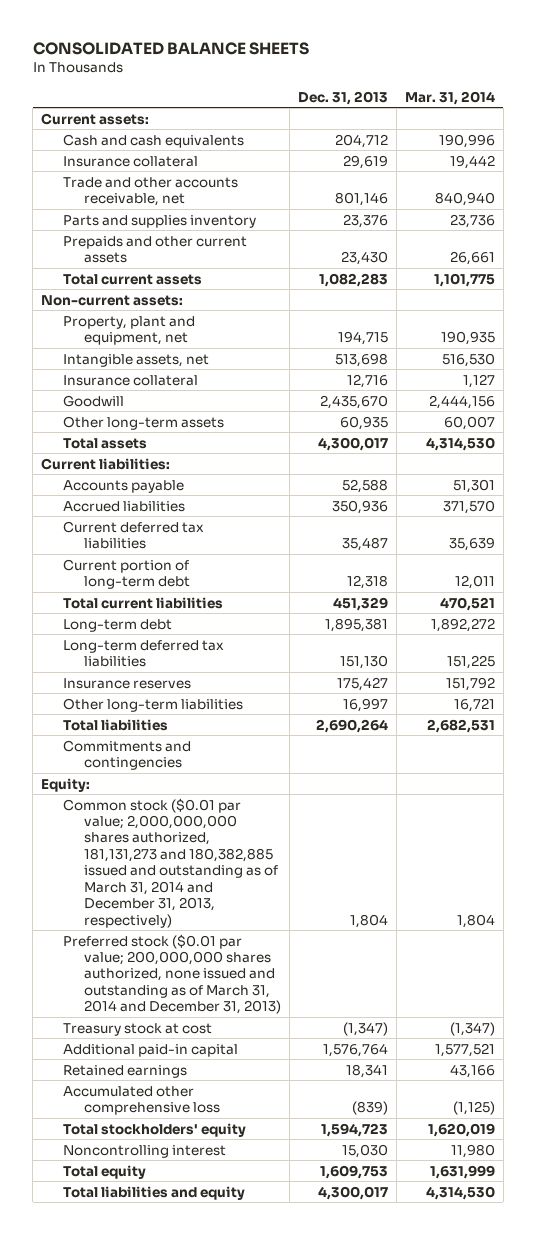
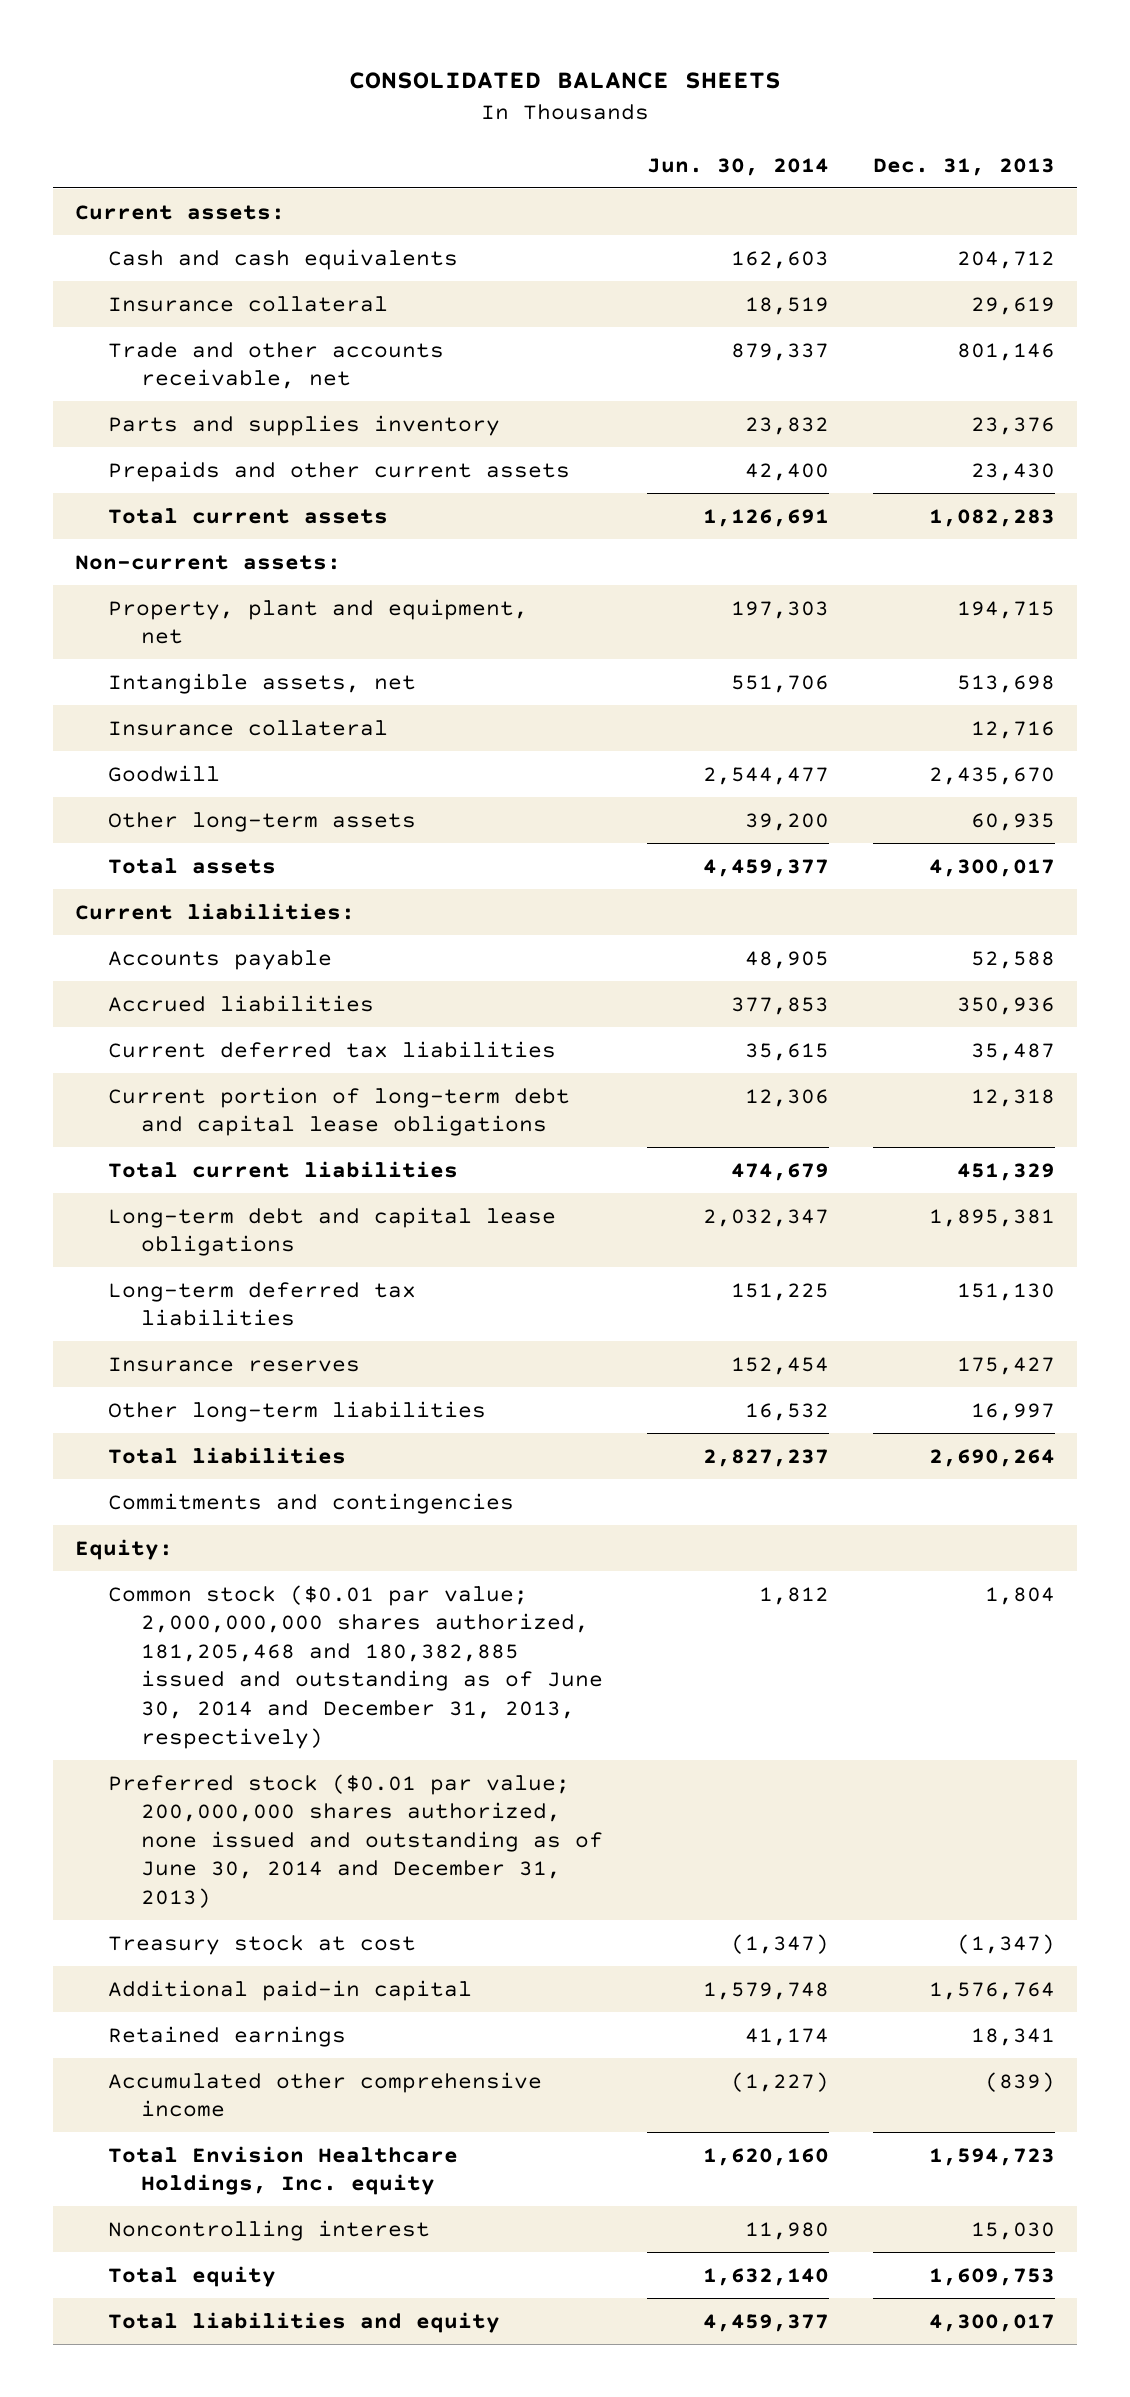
- | Dec. 31, 2013 | Mar. 31, 2014
+ | Jun. 30, 2014 | Dec. 31, 2013
- Current portion of long-term debt | 12,318 | 12,011
+ Current portion of long-term debt and capital lease obligations | 12,306 | 12,318
- Long-term debt | 1,895,381 | 1,892,272
+ Long-term debt and capital lease obligations | 2,032,347 | 1,895,381
- Common stock ($0.01 par value; 2,000,000,000 shares authorized, 181,131,273 and 180,382,885 issued and outstanding as of March 31, 2014 and December 31, 2013, respectively) | 1,804 | 1,804
- Preferred stock ($0.01 par value; 200,000,000 shares authorized, none issued and outstanding as of March 31, 2014 and December 31, 2013)
+ Common stock ($0.01 par value; 2,000,000,000 shares authorized, 181,205,468 and 180,382,885 issued and outstanding as of June 30, 2014 and December 31, 2013, respectively) | 1,812 | 1,804
+ Preferred stock ($0.01 par value; 200,000,000 shares authorized, none issued and outstanding as of June 30, 2014 and December 31, 2013)
- Accumulated other comprehensive loss | (839) | (1,125)
- Total stockholders' equity | 1,594,723 | 1,620,019
+ Accumulated other comprehensive income | (1,227) | (839)
+ Total Envision Healthcare Holdings, Inc. equity | 1,620,160 | 1,594,723

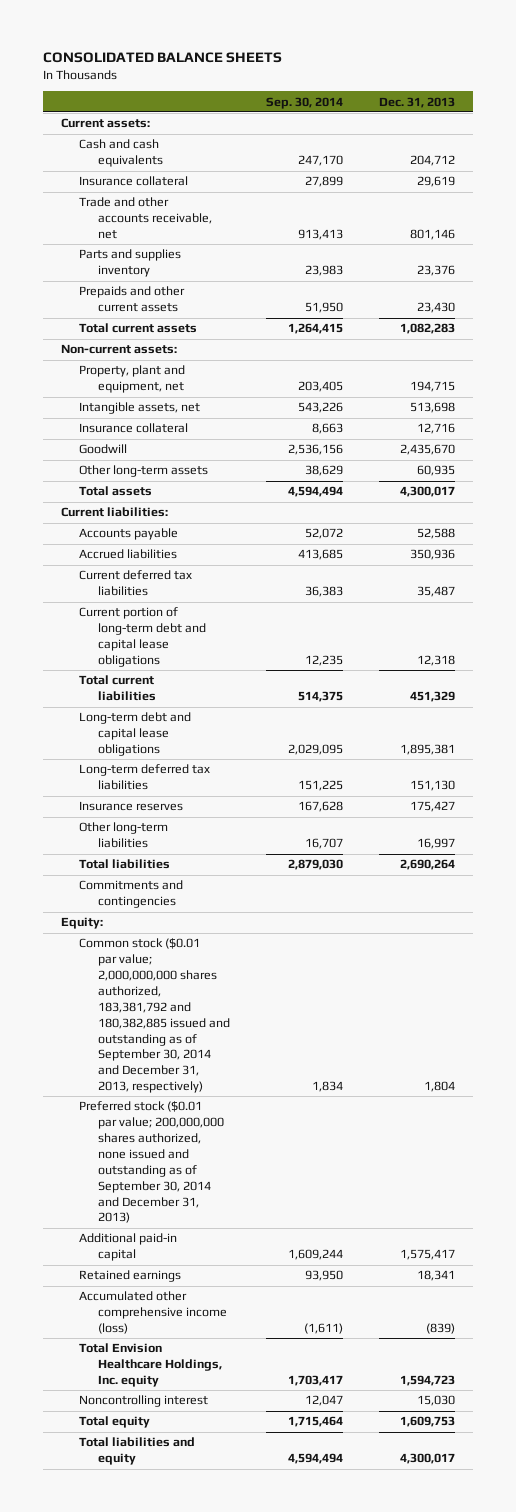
- | Jun. 30, 2014 | Dec. 31, 2013
+ | Sep. 30, 2014 | Dec. 31, 2013
- Common stock ($0.01 par value; 2,000,000,000 shares authorized, 181,205,468 and 180,382,885 issued and outstanding as of June 30, 2014 and December 31, 2013, respectively) | 1,812 | 1,804
- Preferred stock ($0.01 par value; 200,000,000 shares authorized, none issued and outstanding as of June 30, 2014 and December 31, 2013)
- Treasury stock at cost | (1,347) | (1,347)
- Additional paid-in capital | 1,579,748 | 1,576,764
+ Common stock ($0.01 par value; 2,000,000,000 shares authorized, 183,381,792 and 180,382,885 issued and outstanding as of September 30, 2014 and December 31, 2013, respectively) | 1,834 | 1,804
+ Preferred stock ($0.01 par value; 200,000,000 shares authorized, none issued and outstanding as of September 30, 2014 and December 31, 2013)
+ Additional paid-in capital | 1,609,244 | 1,575,417
- Accumulated other comprehensive income | (1,227) | (839)
+ Accumulated other comprehensive income (loss) | (1,611) | (839)

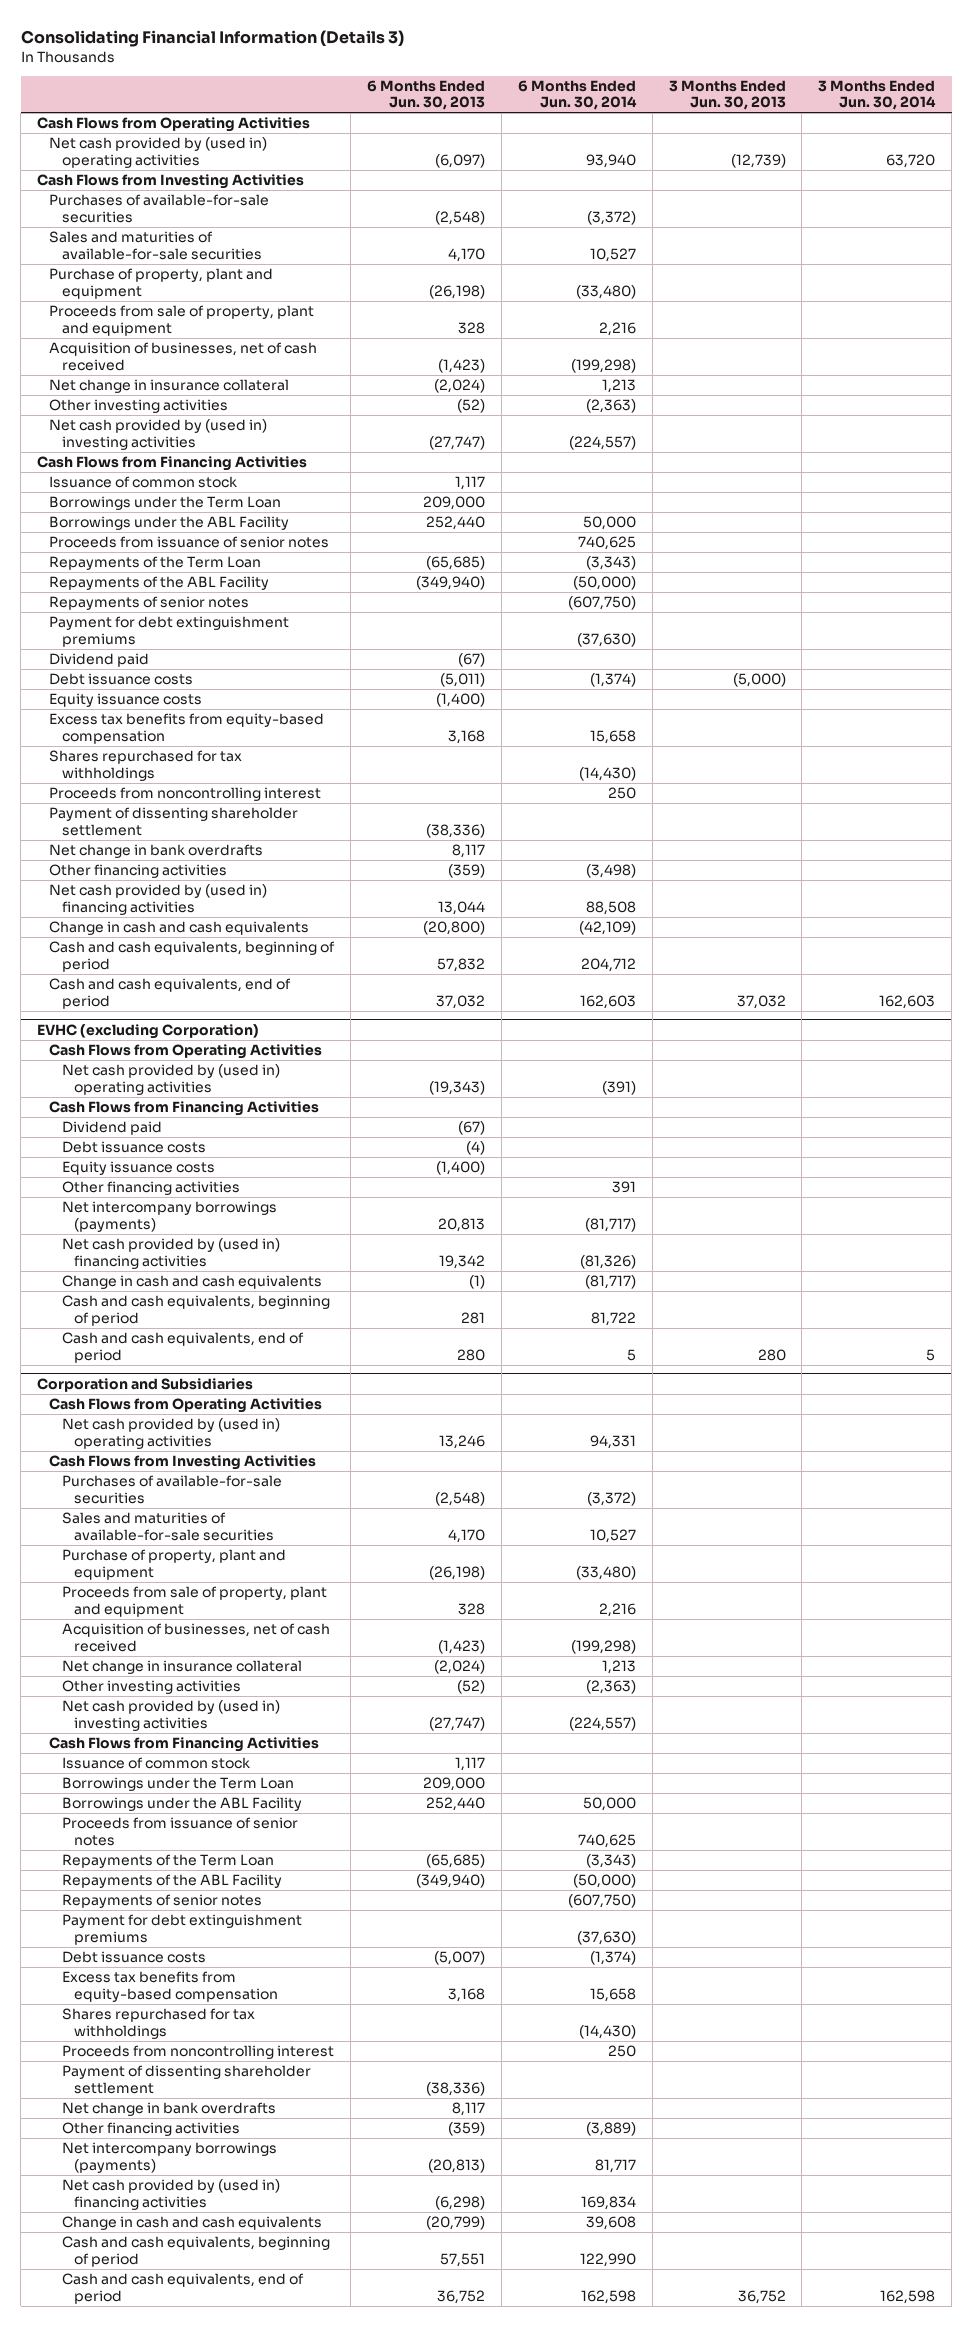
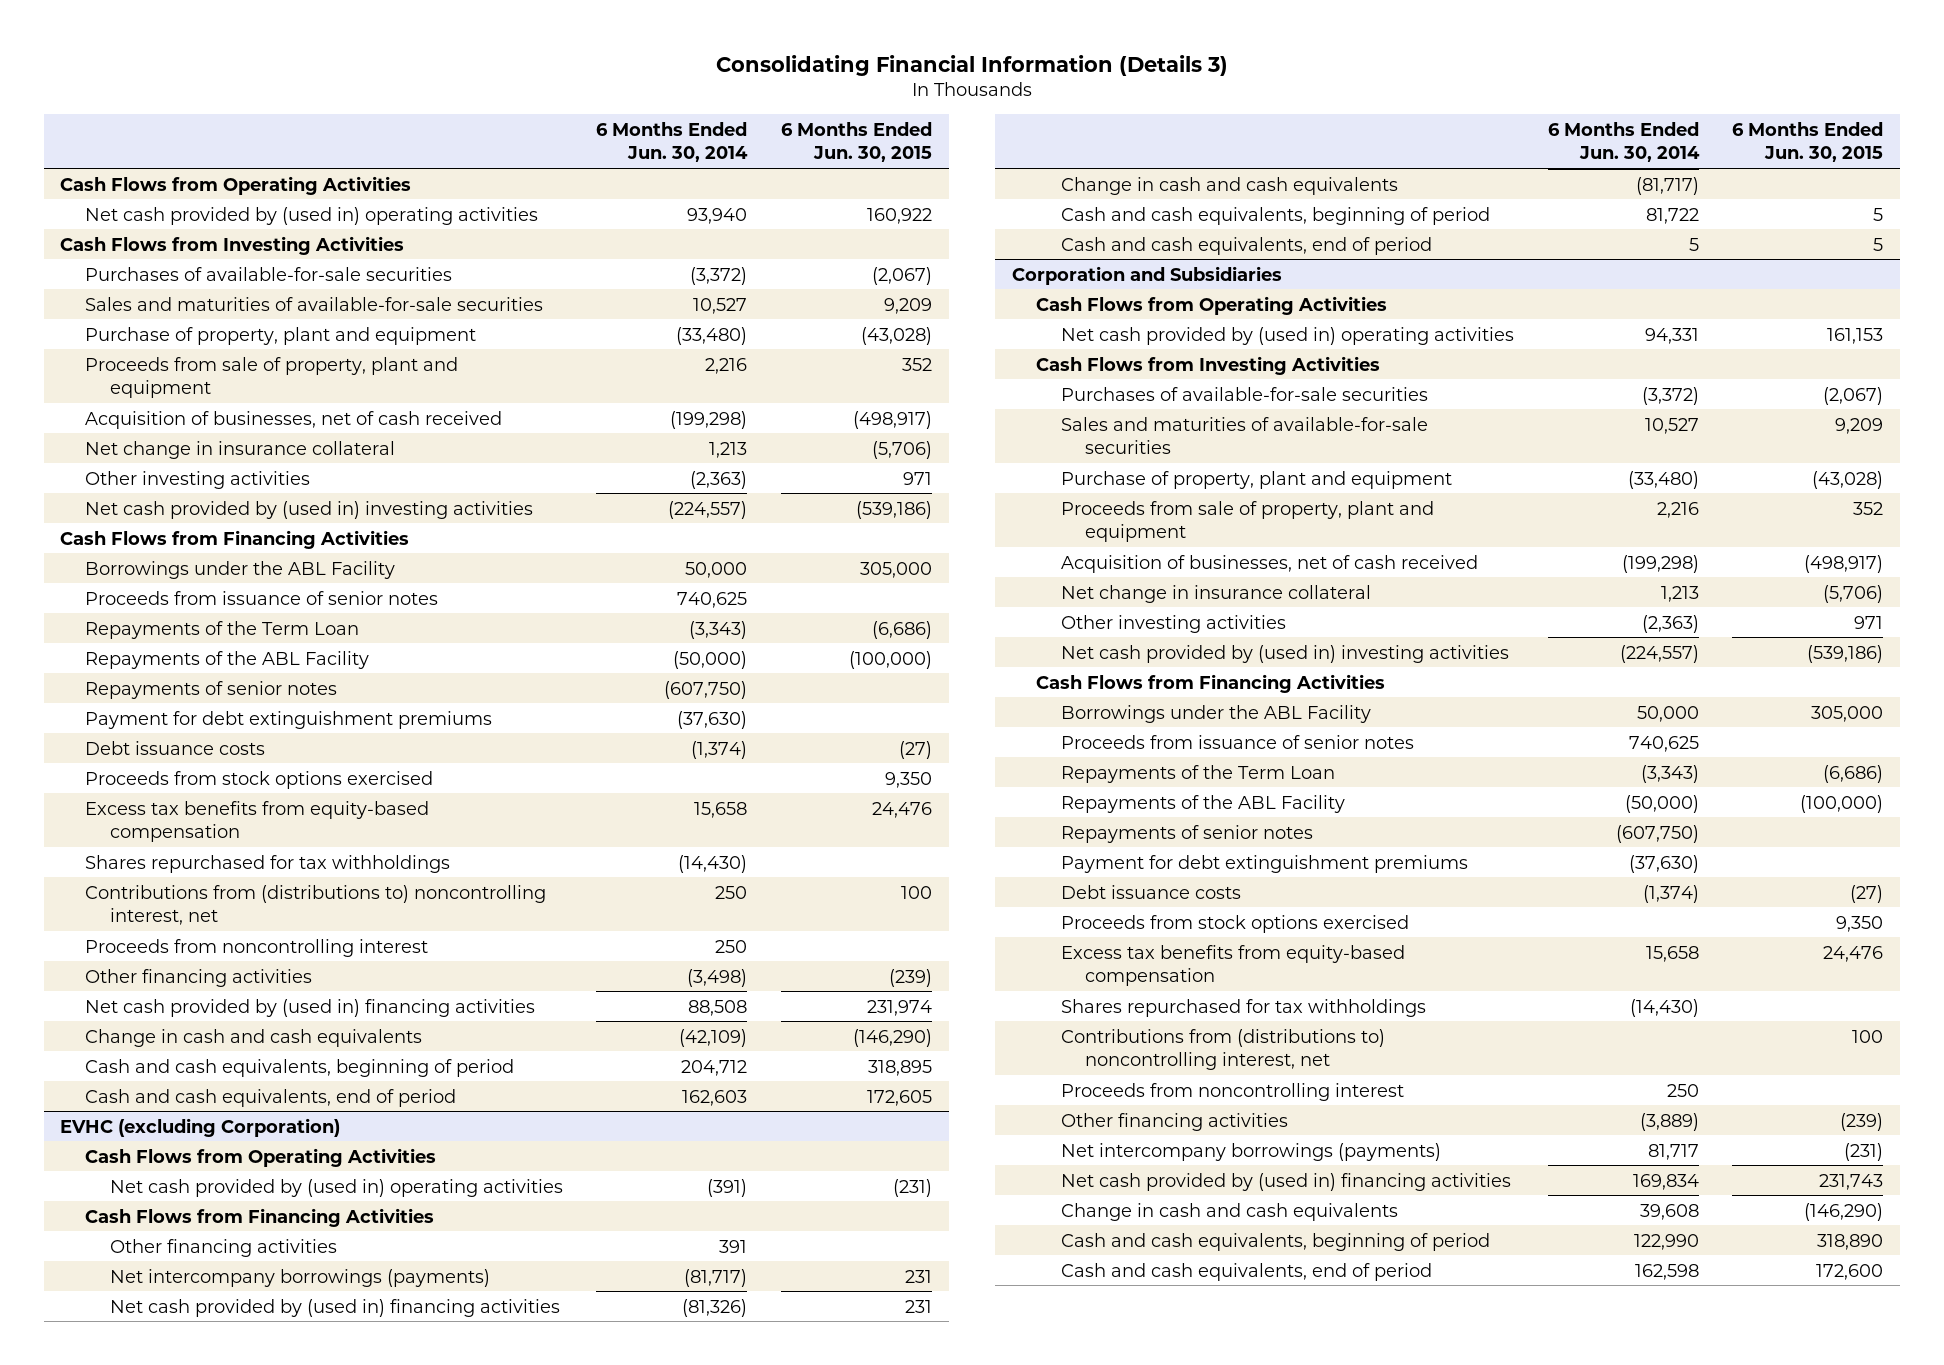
- | 6 Months Ended Jun. 30, 2013 | 6 Months Ended Jun. 30, 2014 | 3 Months Ended Jun. 30, 2013 | 3 Months Ended Jun. 30, 2014
+ | 6 Months Ended Jun. 30, 2014 | 6 Months Ended Jun. 30, 2015
- Issuance of common stock | 1,117 | | |
- Borrowings under the Term Loan | 209,000 | | |
- Dividend paid | (67) | | |
- Equity issuance costs | (1,400) | | |
+ Proceeds from stock options exercised | | 9,350
+ Contributions from (distributions to) noncontrolling interest, net | 250 | 100
- Payment of dissenting shareholder settlement | (38,336) | | |
- Net change in bank overdrafts | 8,117 | | |
@ EVHC (excluding Corporation)
- Dividend paid | (67) | | |
- Debt issuance costs | (4) | | |
- Equity issuance costs | (1,400) | | |
@ Corporation and Subsidiaries
- Issuance of common stock | 1,117 | | |
- Borrowings under the Term Loan | 209,000 | | |
+ Proceeds from stock options exercised | | 9,350
+ Contributions from (distributions to) noncontrolling interest, net | | 100
- Payment of dissenting shareholder settlement | (38,336) | | |
- Net change in bank overdrafts | 8,117 | | |

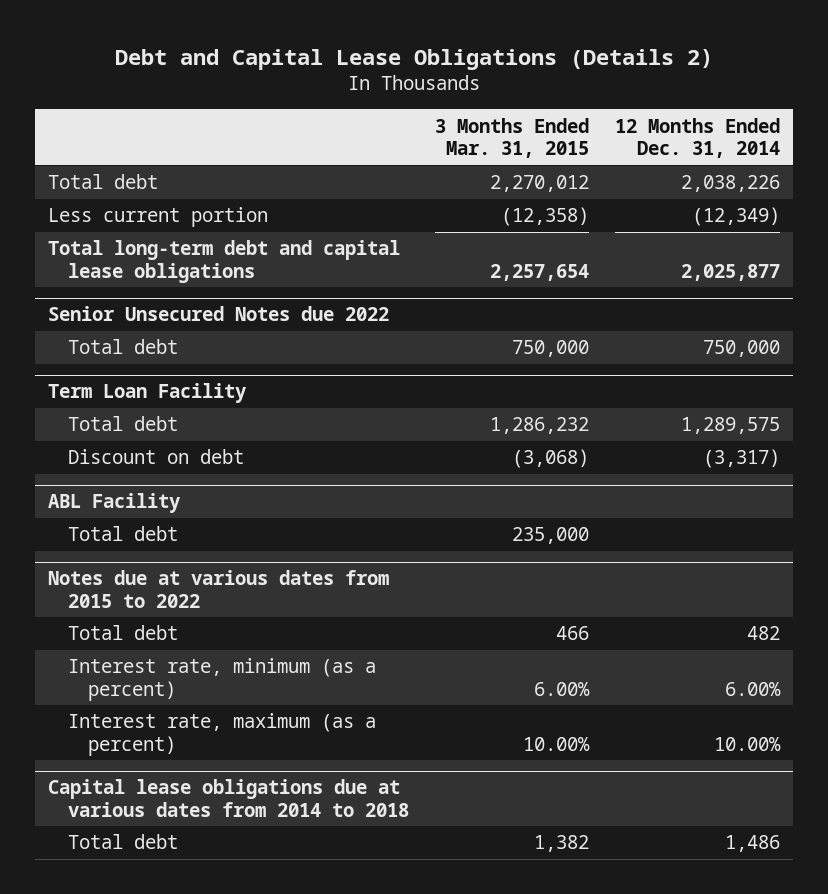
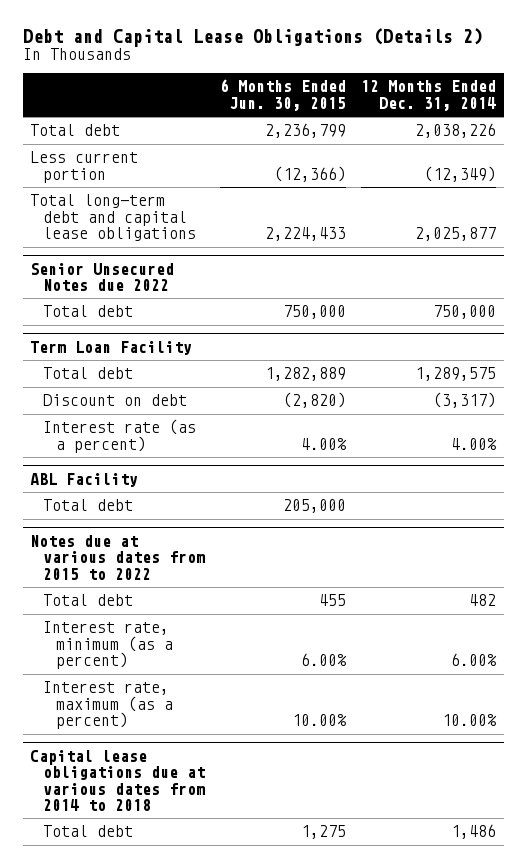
- | 3 Months Ended Mar. 31, 2015 | 12 Months Ended Dec. 31, 2014
+ | 6 Months Ended Jun. 30, 2015 | 12 Months Ended Dec. 31, 2014
@ Term Loan Facility
+ Interest rate (as a percent) | 4.00% | 4.00%

